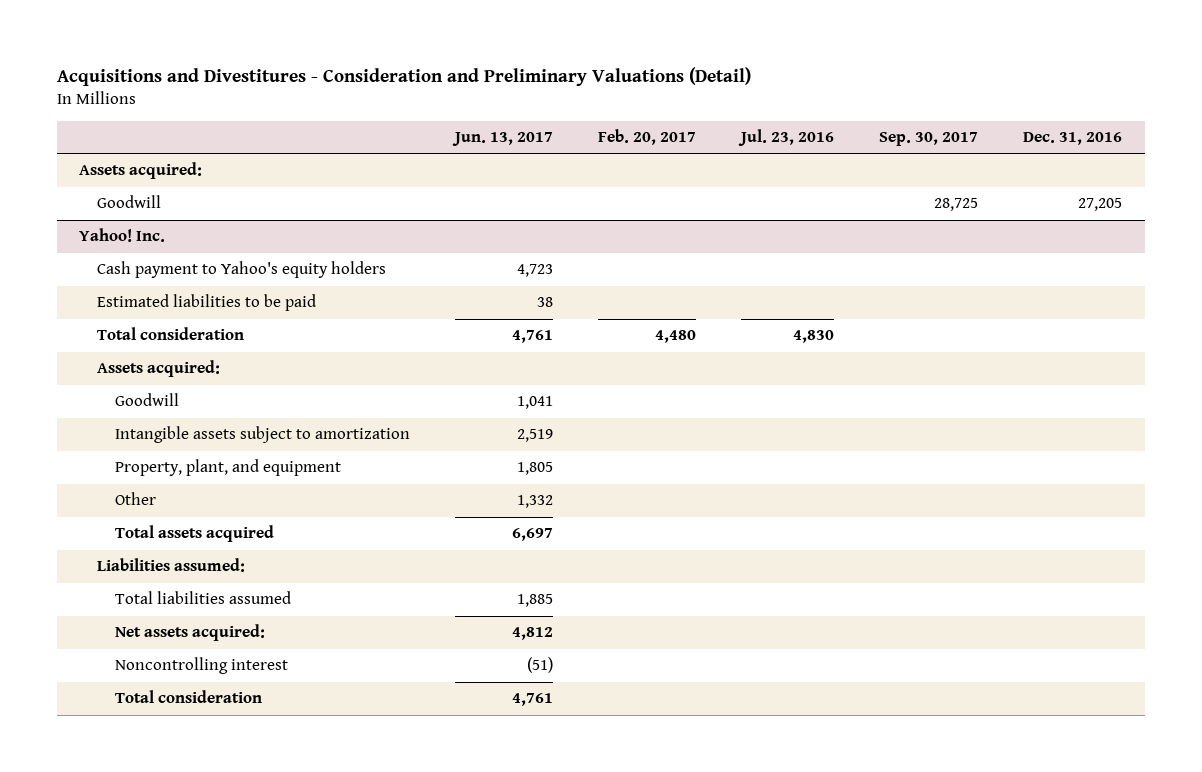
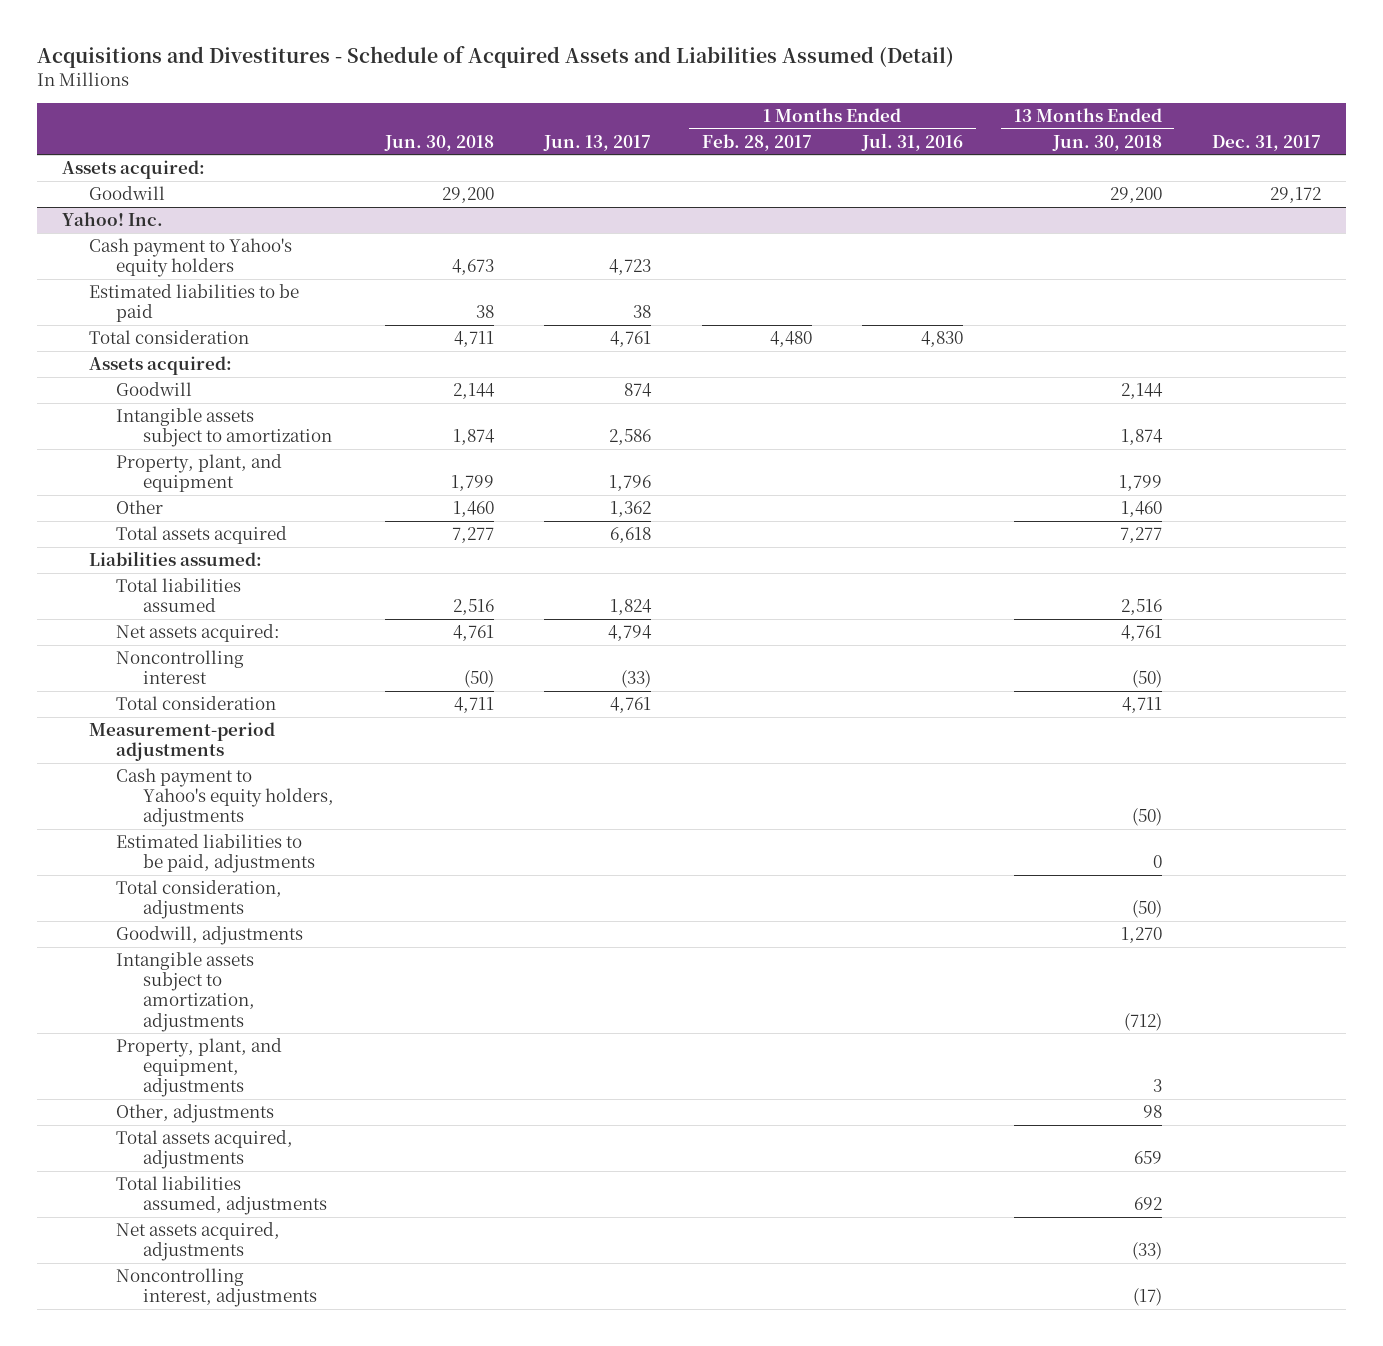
- Acquisitions and Divestitures - Consideration and Preliminary Valuations (Detail)
+ Acquisitions and Divestitures - Schedule of Acquired Assets and Liabilities Assumed (Detail)
- | Jun. 13, 2017 | Feb. 20, 2017 | Jul. 23, 2016 | Sep. 30, 2017 | Dec. 31, 2016
+ | Jun. 30, 2018 | Jun. 13, 2017 | 1 Months Ended Feb. 28, 2017 | 1 Months Ended Jul. 31, 2016 | 13 Months Ended Jun. 30, 2018 | Dec. 31, 2017
@ Yahoo! Inc.
- Goodwill | 1,041 | | | |
- Intangible assets subject to amortization | 2,519 | | | |
- Property, plant, and equipment | 1,805 | | | |
- Other | 1,332 | | | |
- Total assets acquired | 6,697 | | | |
+ Goodwill | 2,144 | 874 | | | 2,144 |
+ Intangible assets subject to amortization | 1,874 | 2,586 | | | 1,874 |
+ Property, plant, and equipment | 1,799 | 1,796 | | | 1,799 |
+ Other | 1,460 | 1,362 | | | 1,460 |
+ Total assets acquired | 7,277 | 6,618 | | | 7,277 |
- Total liabilities assumed | 1,885 | | | |
- Net assets acquired: | 4,812 | | | |
- Noncontrolling interest | (51) | | | |
+ Total liabilities assumed | 2,516 | 1,824 | | | 2,516 |
+ Net assets acquired: | 4,761 | 4,794 | | | 4,761 |
+ Noncontrolling interest | (50) | (33) | | | (50) |
+ Measurement-period adjustments
+ Cash payment to Yahoo's equity holders, adjustments | | | | | (50) |
+ Estimated liabilities to be paid, adjustments | | | | | 0 |
+ Total consideration, adjustments | | | | | (50) |
+ Goodwill, adjustments | | | | | 1,270 |
+ Intangible assets subject to amortization, adjustments | | | | | (712) |
+ Property, plant, and equipment, adjustments | | | | | 3 |
+ Other, adjustments | | | | | 98 |
+ Total assets acquired, adjustments | | | | | 659 |
+ Total liabilities assumed, adjustments | | | | | 692 |
+ Net assets acquired, adjustments | | | | | (33) |
+ Noncontrolling interest, adjustments | | | | | (17) |

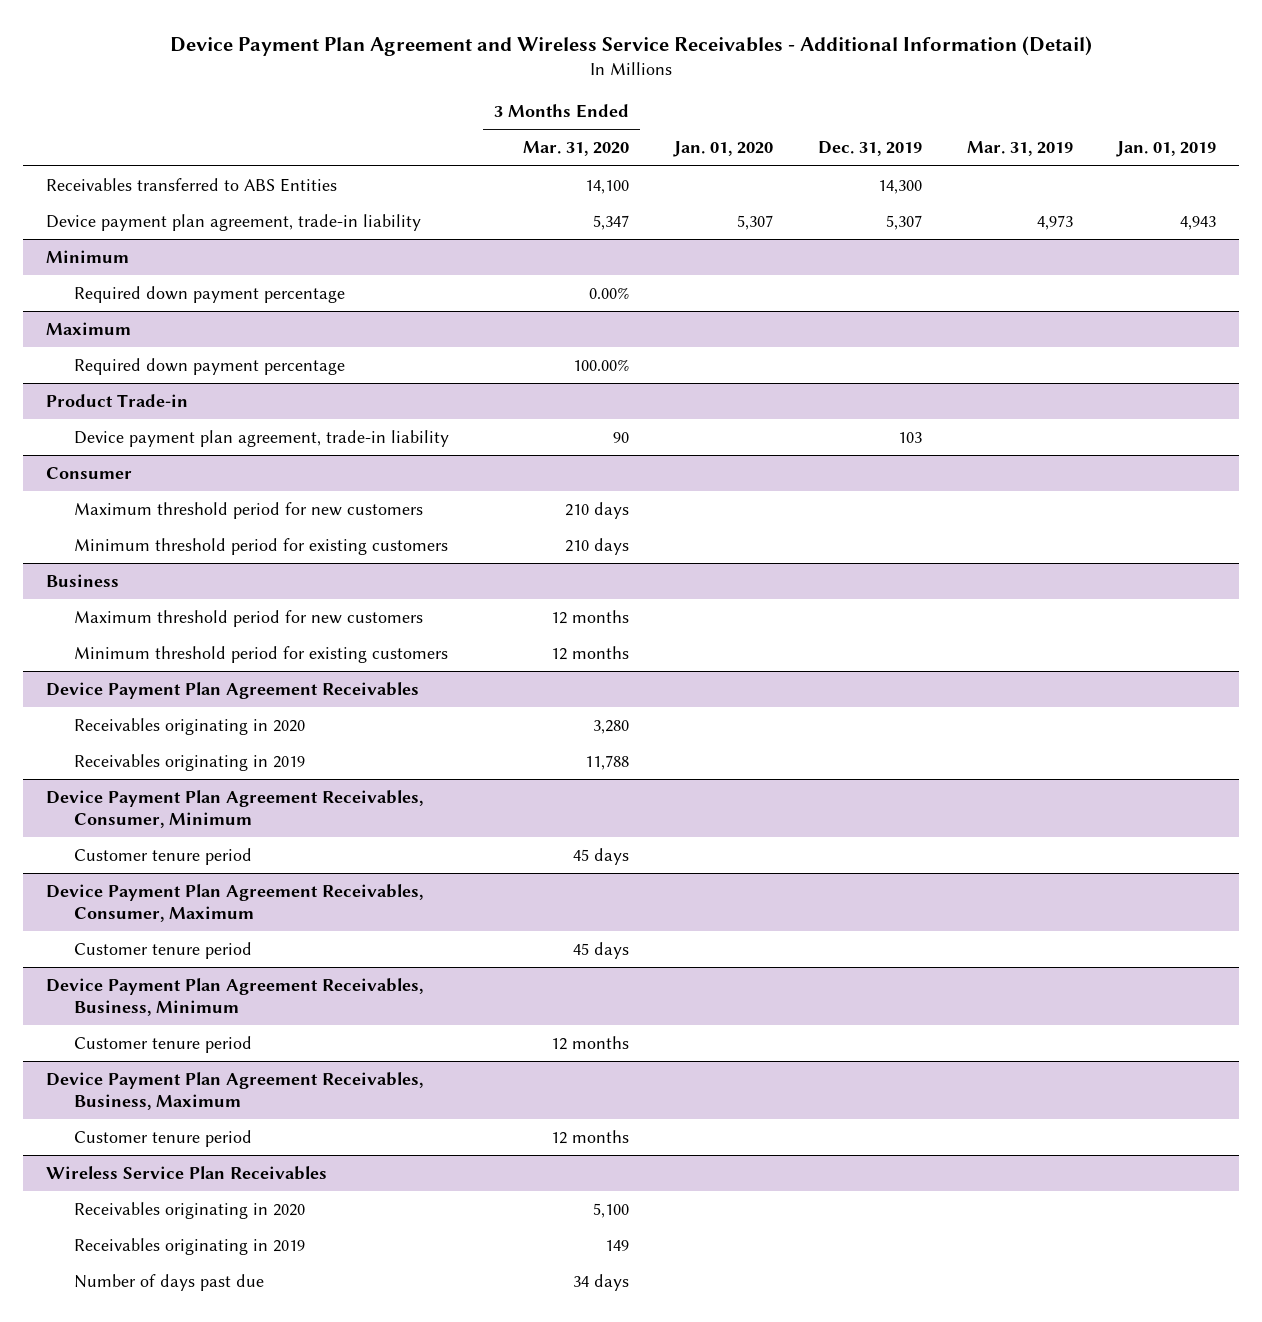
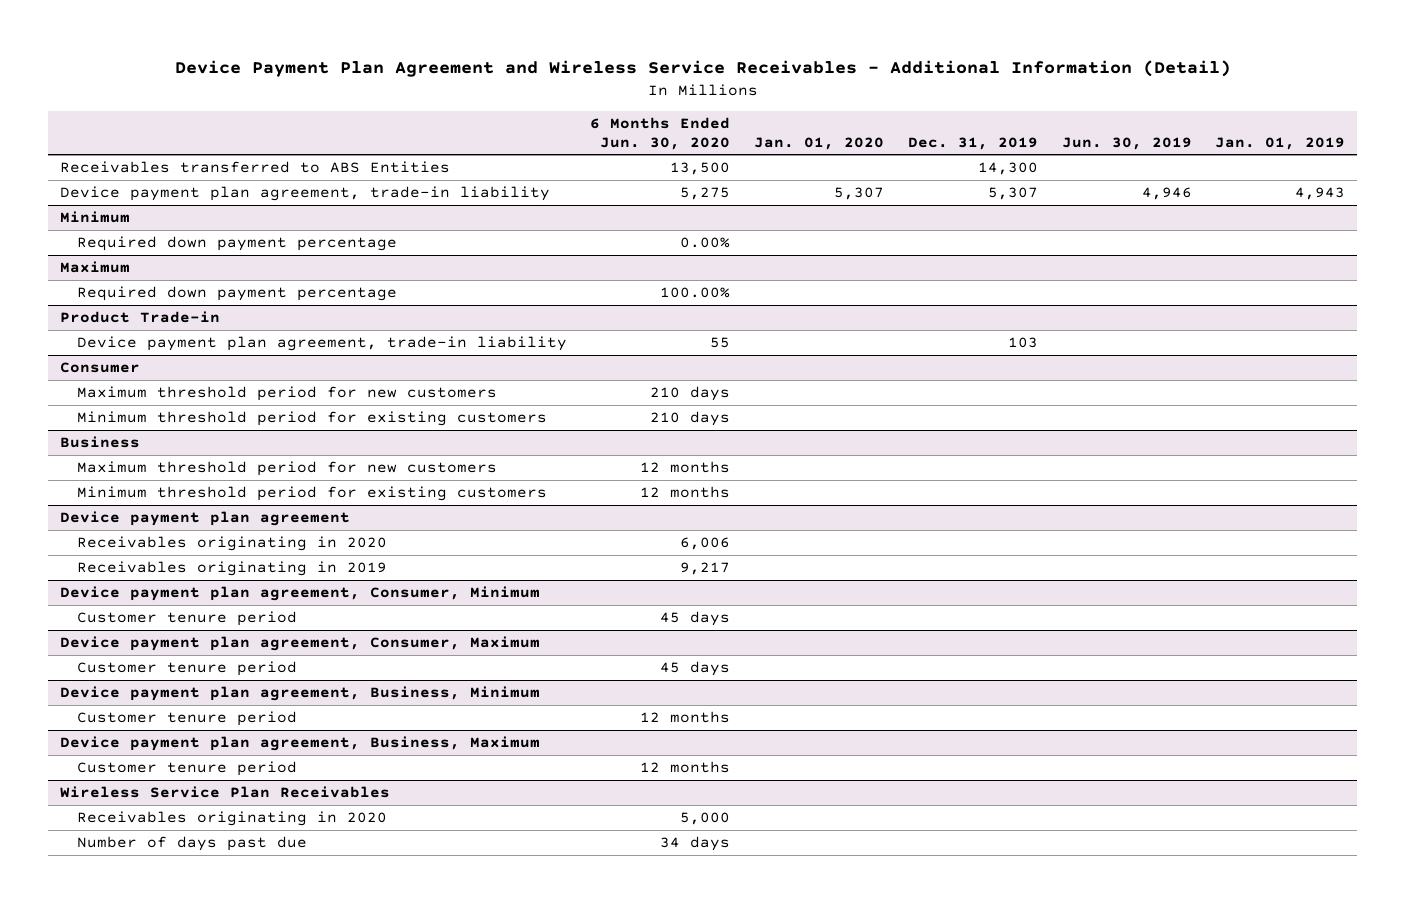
- | 3 Months Ended Mar. 31, 2020 | Jan. 01, 2020 | Dec. 31, 2019 | Mar. 31, 2019 | Jan. 01, 2019
+ | 6 Months Ended Jun. 30, 2020 | Jan. 01, 2020 | Dec. 31, 2019 | Jun. 30, 2019 | Jan. 01, 2019
- Device Payment Plan Agreement Receivables
+ Device payment plan agreement
- Device Payment Plan Agreement Receivables, Consumer, Minimum
+ Device payment plan agreement, Consumer, Minimum
- Device Payment Plan Agreement Receivables, Consumer, Maximum
+ Device payment plan agreement, Consumer, Maximum
- Device Payment Plan Agreement Receivables, Business, Minimum
+ Device payment plan agreement, Business, Minimum
- Device Payment Plan Agreement Receivables, Business, Maximum
+ Device payment plan agreement, Business, Maximum
@ Wireless Service Plan Receivables
- Receivables originating in 2019 | 149 | | | |

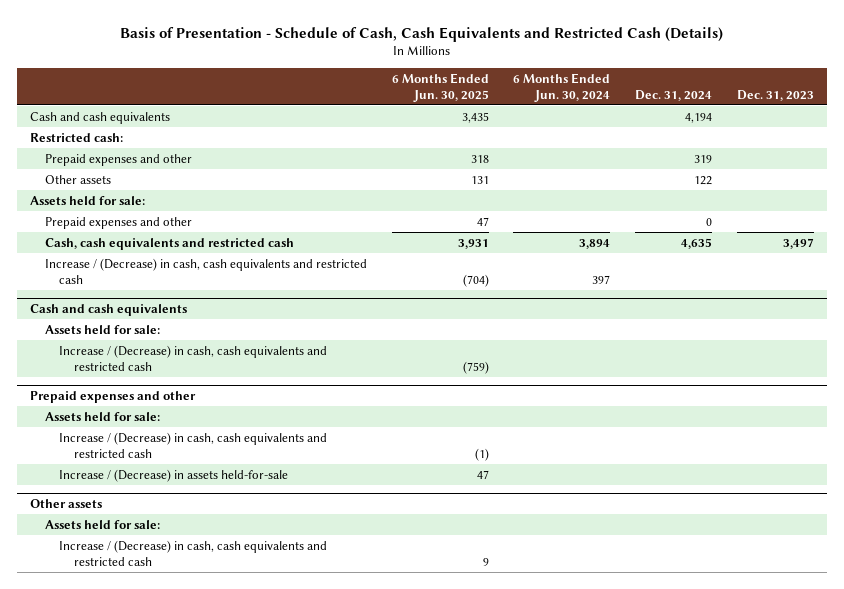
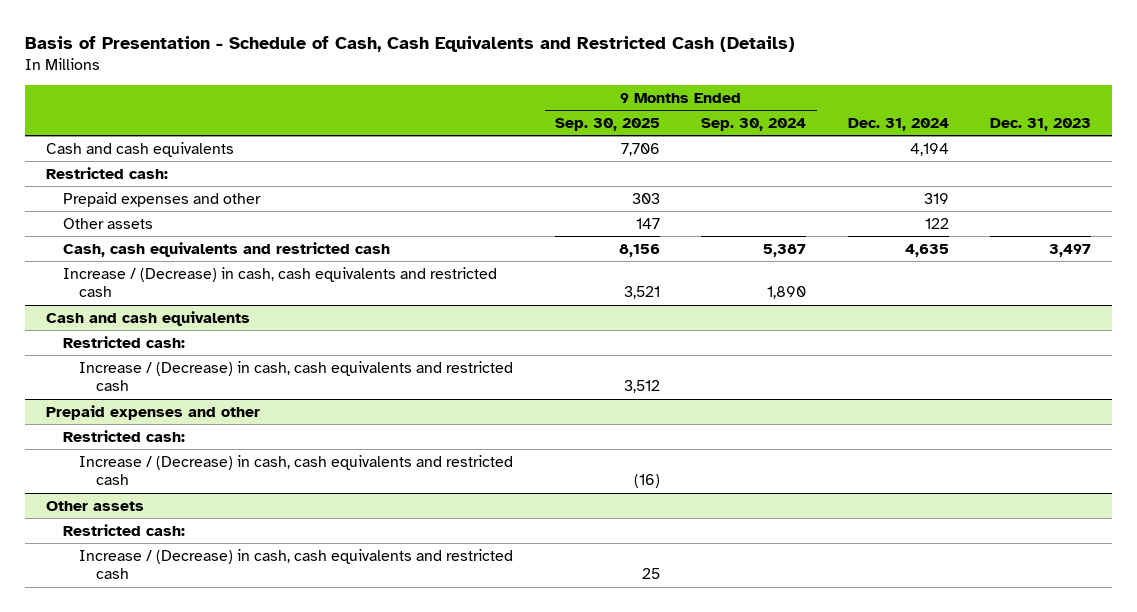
- | 6 Months Ended Jun. 30, 2025 | 6 Months Ended Jun. 30, 2024 | Dec. 31, 2024 | Dec. 31, 2023
+ | 9 Months Ended Sep. 30, 2025 | 9 Months Ended Sep. 30, 2024 | Dec. 31, 2024 | Dec. 31, 2023
- Assets held for sale:
- Prepaid expenses and other | 47 | | 0 |
@ Cash and cash equivalents
- Assets held for sale:
+ Restricted cash:
@ Prepaid expenses and other
- Assets held for sale:
+ Restricted cash:
- Increase / (Decrease) in assets held-for-sale | 47 | | |
@ Other assets
- Assets held for sale:
+ Restricted cash:

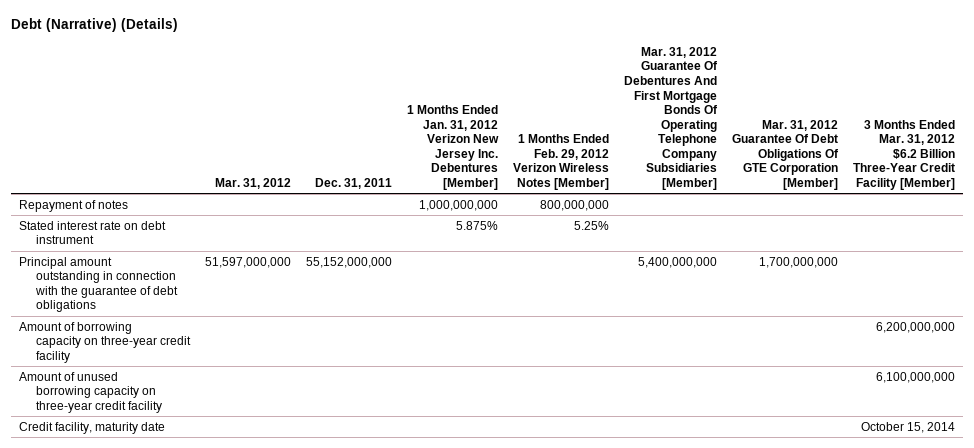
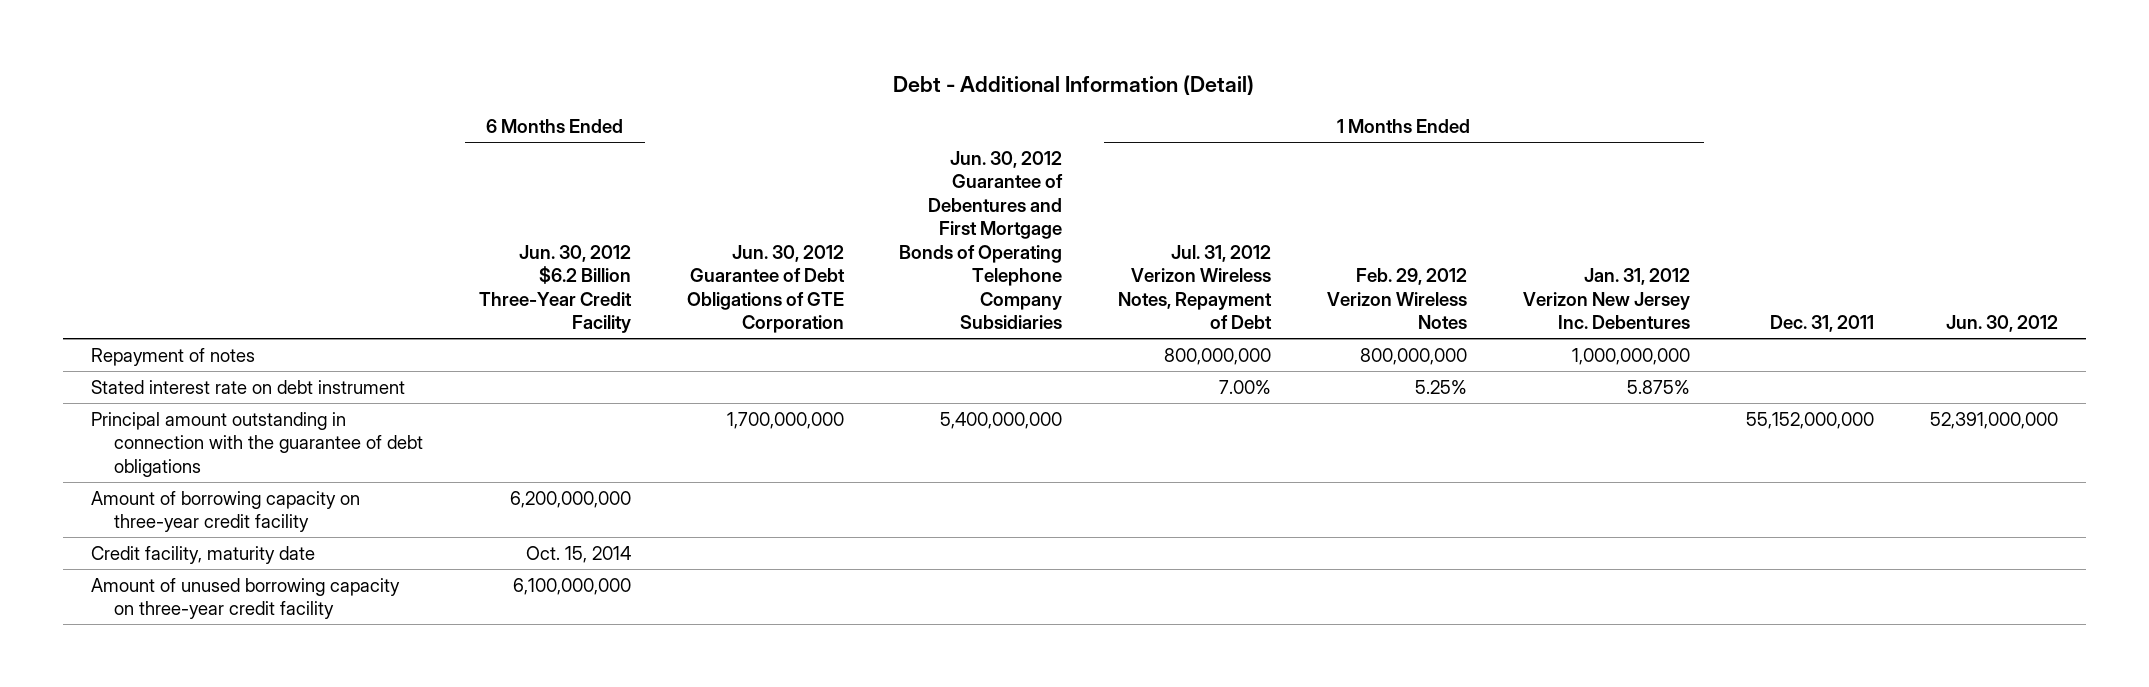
- Debt (Narrative) (Details)
+ Debt - Additional Information (Detail)
- | Mar. 31, 2012 | Dec. 31, 2011 | 1 Months Ended Jan. 31, 2012 Verizon New Jersey Inc. Debentures [Member] | 1 Months Ended Feb. 29, 2012 Verizon Wireless Notes [Member] | Mar. 31, 2012 Guarantee Of Debentures And First Mortgage Bonds Of Operating Telephone Company Subsidiaries [Member] | Mar. 31, 2012 Guarantee Of Debt Obligations Of GTE Corporation [Member] | 3 Months Ended Mar. 31, 2012 $6.2 Billion Three-Year Credit Facility [Member]
+ | 6 Months Ended Jun. 30, 2012 $6.2 Billion Three-Year Credit Facility | Jun. 30, 2012 Guarantee of Debt Obligations of GTE Corporation | Jun. 30, 2012 Guarantee of Debentures and First Mortgage Bonds of Operating Telephone Company Subsidiaries | 1 Months Ended Jul. 31, 2012 Verizon Wireless Notes, Repayment of Debt | 1 Months Ended Feb. 29, 2012 Verizon Wireless Notes | 1 Months Ended Jan. 31, 2012 Verizon New Jersey Inc. Debentures | Dec. 31, 2011 | Jun. 30, 2012
moved down: Amount of unused borrowing capacity on three-year credit facility | 6,100,000,000 | | | | | | |

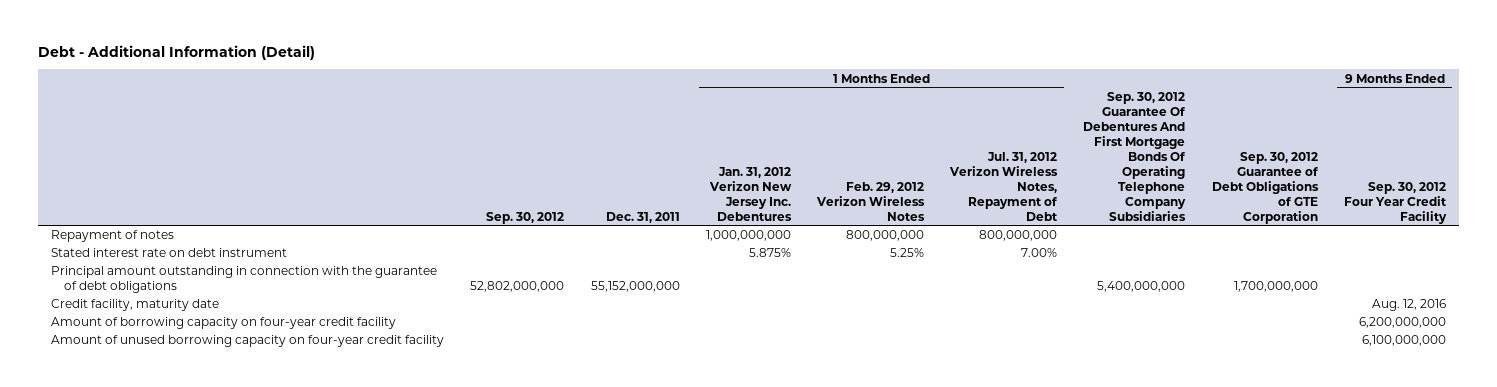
- | 6 Months Ended Jun. 30, 2012 $6.2 Billion Three-Year Credit Facility | Jun. 30, 2012 Guarantee of Debt Obligations of GTE Corporation | Jun. 30, 2012 Guarantee of Debentures and First Mortgage Bonds of Operating Telephone Company Subsidiaries | 1 Months Ended Jul. 31, 2012 Verizon Wireless Notes, Repayment of Debt | 1 Months Ended Feb. 29, 2012 Verizon Wireless Notes | 1 Months Ended Jan. 31, 2012 Verizon New Jersey Inc. Debentures | Dec. 31, 2011 | Jun. 30, 2012
+ | Sep. 30, 2012 | Dec. 31, 2011 | 1 Months Ended Jan. 31, 2012 Verizon New Jersey Inc. Debentures | 1 Months Ended Feb. 29, 2012 Verizon Wireless Notes | 1 Months Ended Jul. 31, 2012 Verizon Wireless Notes, Repayment of Debt | Sep. 30, 2012 Guarantee Of Debentures And First Mortgage Bonds Of Operating Telephone Company Subsidiaries | Sep. 30, 2012 Guarantee of Debt Obligations of GTE Corporation | 9 Months Ended Sep. 30, 2012 Four Year Credit Facility
- Amount of borrowing capacity on three-year credit facility | 6,200,000,000 | | | | | | |
- Amount of unused borrowing capacity on three-year credit facility | 6,100,000,000 | | | | | | |
+ Amount of borrowing capacity on four-year credit facility | | | | | | | | 6,200,000,000
+ Amount of unused borrowing capacity on four-year credit facility | | | | | | | | 6,100,000,000

